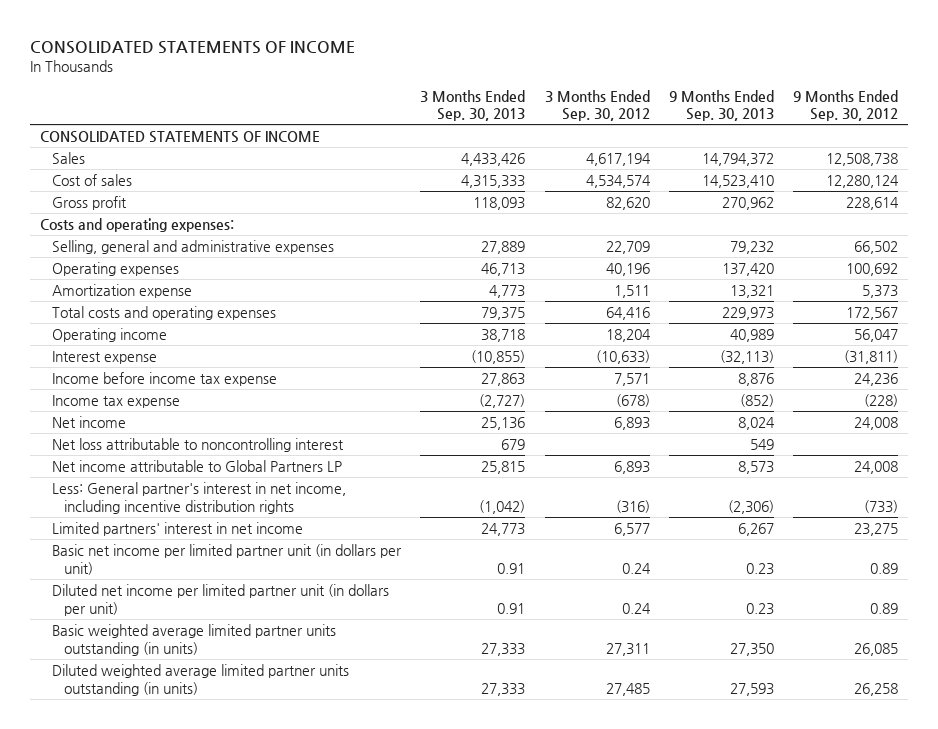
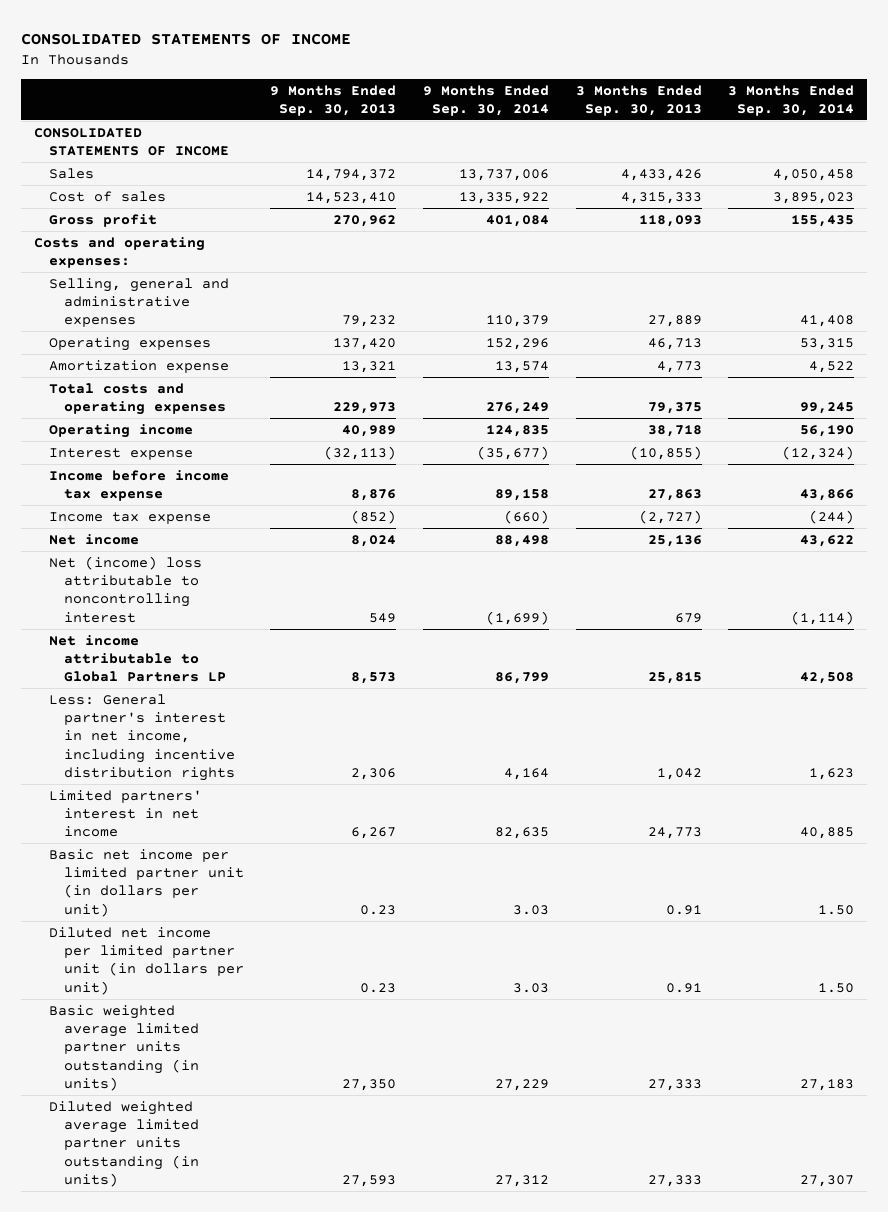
- | 3 Months Ended Sep. 30, 2013 | 3 Months Ended Sep. 30, 2012 | 9 Months Ended Sep. 30, 2013 | 9 Months Ended Sep. 30, 2012
+ | 9 Months Ended Sep. 30, 2013 | 9 Months Ended Sep. 30, 2014 | 3 Months Ended Sep. 30, 2013 | 3 Months Ended Sep. 30, 2014
- Net loss attributable to noncontrolling interest | 679 | | 549 |
+ Net (income) loss attributable to noncontrolling interest | 549 | (1,699) | 679 | (1,114)
- Less: General partner's interest in net income, including incentive distribution rights | (1,042) | (316) | (2,306) | (733)
+ Less: General partner's interest in net income, including incentive distribution rights | 2,306 | 4,164 | 1,042 | 1,623

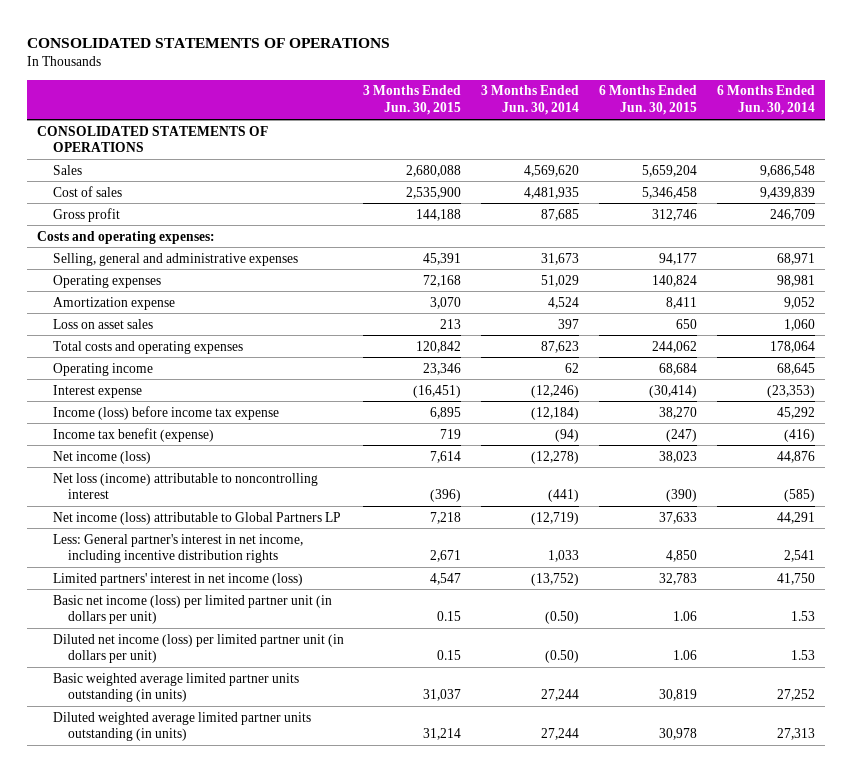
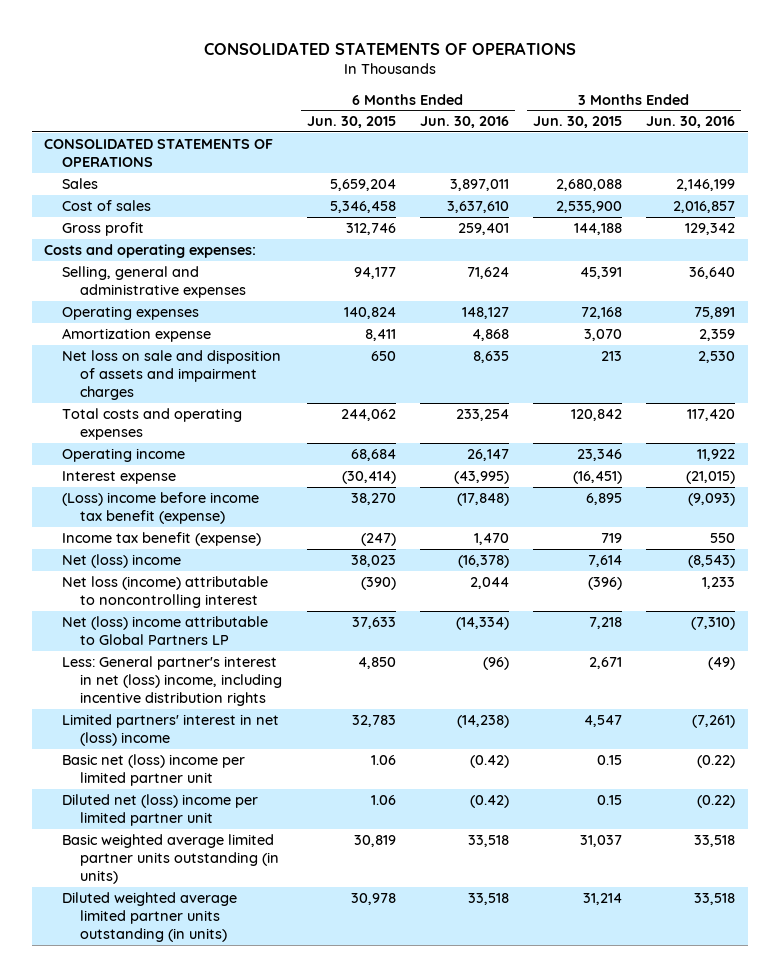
- | 3 Months Ended Jun. 30, 2015 | 3 Months Ended Jun. 30, 2014 | 6 Months Ended Jun. 30, 2015 | 6 Months Ended Jun. 30, 2014
+ | 6 Months Ended Jun. 30, 2015 | 6 Months Ended Jun. 30, 2016 | 3 Months Ended Jun. 30, 2015 | 3 Months Ended Jun. 30, 2016
- Loss on asset sales | 213 | 397 | 650 | 1,060
+ Net loss on sale and disposition of assets and impairment charges | 650 | 8,635 | 213 | 2,530
- Income (loss) before income tax expense | 6,895 | (12,184) | 38,270 | 45,292
+ (Loss) income before income tax benefit (expense) | 38,270 | (17,848) | 6,895 | (9,093)
- Net income (loss) | 7,614 | (12,278) | 38,023 | 44,876
+ Net (loss) income | 38,023 | (16,378) | 7,614 | (8,543)
- Net income (loss) attributable to Global Partners LP | 7,218 | (12,719) | 37,633 | 44,291
- Less: General partner's interest in net income, including incentive distribution rights | 2,671 | 1,033 | 4,850 | 2,541
- Limited partners' interest in net income (loss) | 4,547 | (13,752) | 32,783 | 41,750
- Basic net income (loss) per limited partner unit (in dollars per unit) | 0.15 | (0.50) | 1.06 | 1.53
- Diluted net income (loss) per limited partner unit (in dollars per unit) | 0.15 | (0.50) | 1.06 | 1.53
+ Net (loss) income attributable to Global Partners LP | 37,633 | (14,334) | 7,218 | (7,310)
+ Less: General partner's interest in net (loss) income, including incentive distribution rights | 4,850 | (96) | 2,671 | (49)
+ Limited partners' interest in net (loss) income | 32,783 | (14,238) | 4,547 | (7,261)
+ Basic net (loss) income per limited partner unit | 1.06 | (0.42) | 0.15 | (0.22)
+ Diluted net (loss) income per limited partner unit | 1.06 | (0.42) | 0.15 | (0.22)

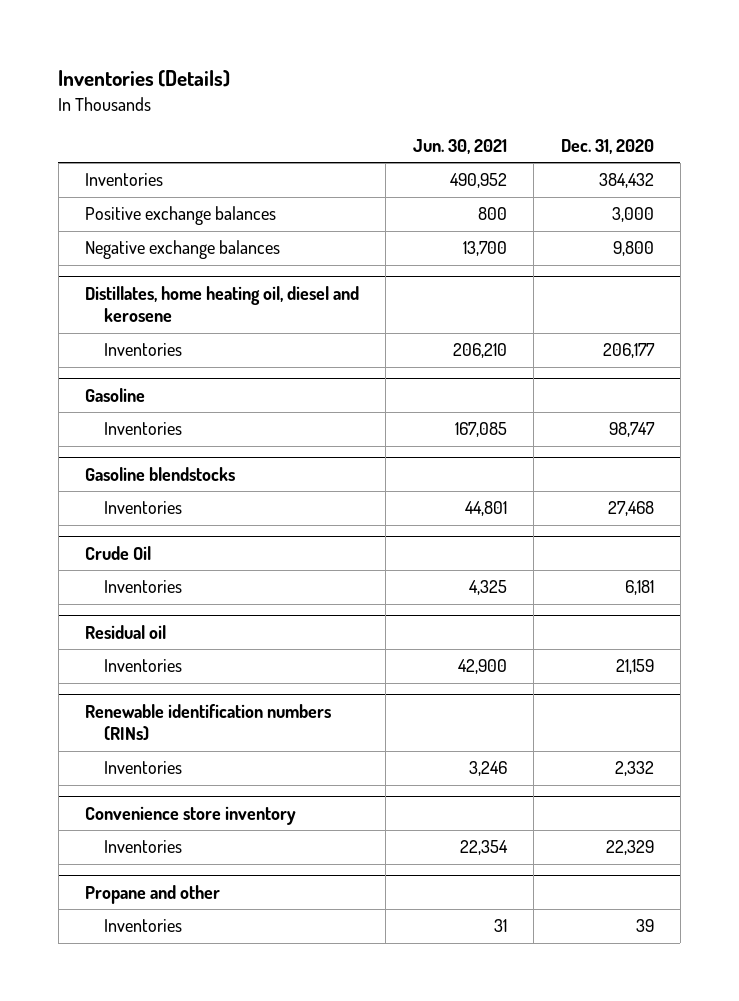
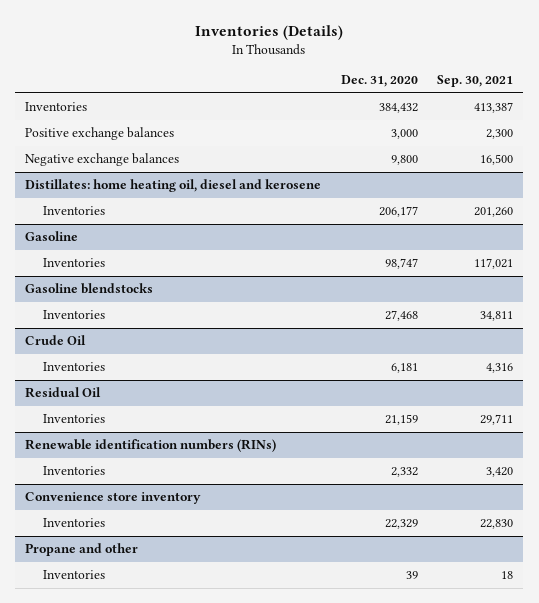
- | Jun. 30, 2021 | Dec. 31, 2020
+ | Dec. 31, 2020 | Sep. 30, 2021
- Distillates, home heating oil, diesel and kerosene
+ Distillates: home heating oil, diesel and kerosene
- Residual oil
+ Residual Oil

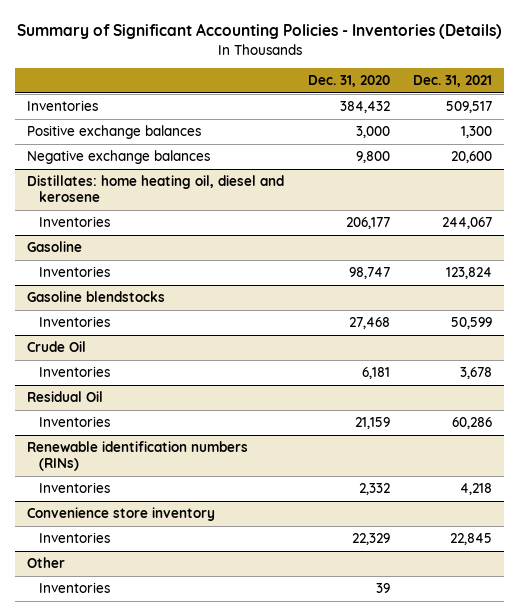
- Inventories (Details)
+ Summary of Significant Accounting Policies - Inventories (Details)
- | Dec. 31, 2020 | Sep. 30, 2021
+ | Dec. 31, 2020 | Dec. 31, 2021
- Propane and other
+ Other

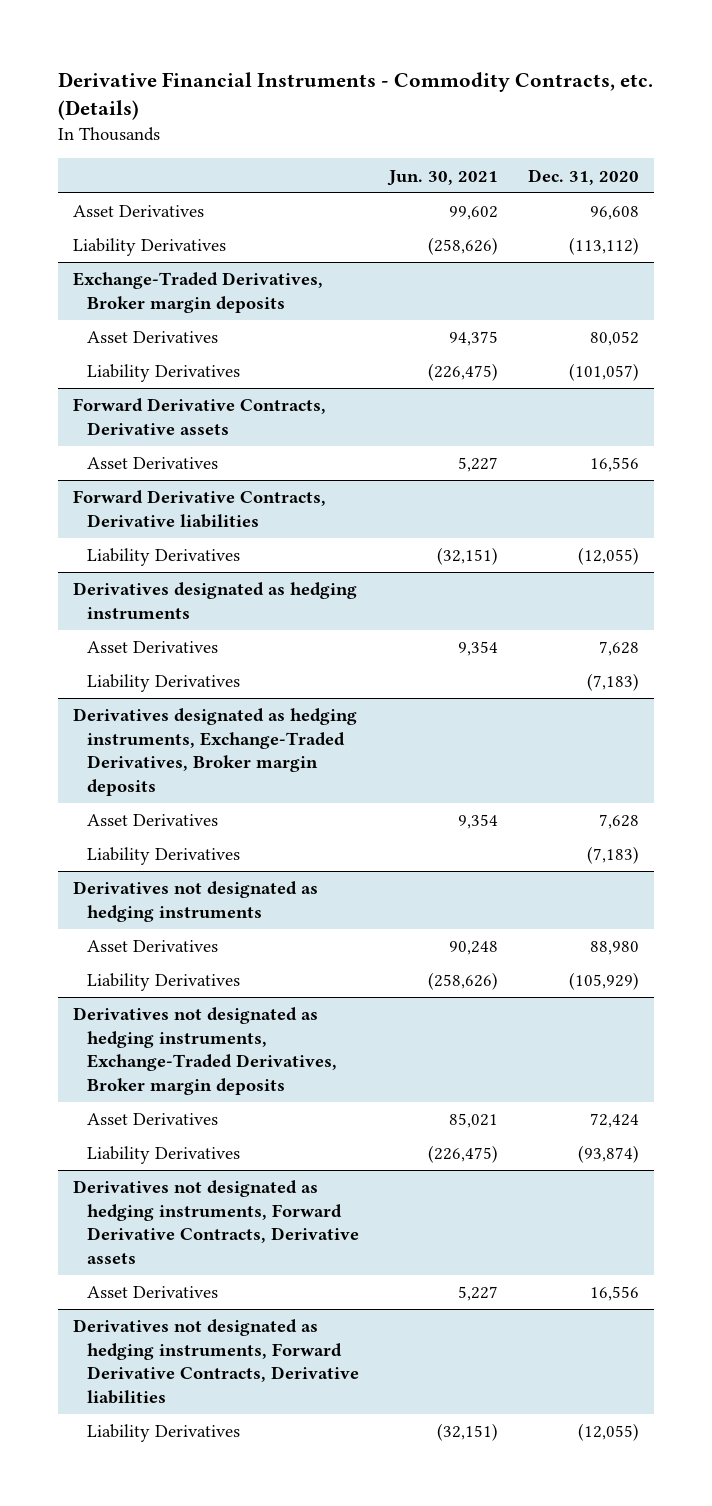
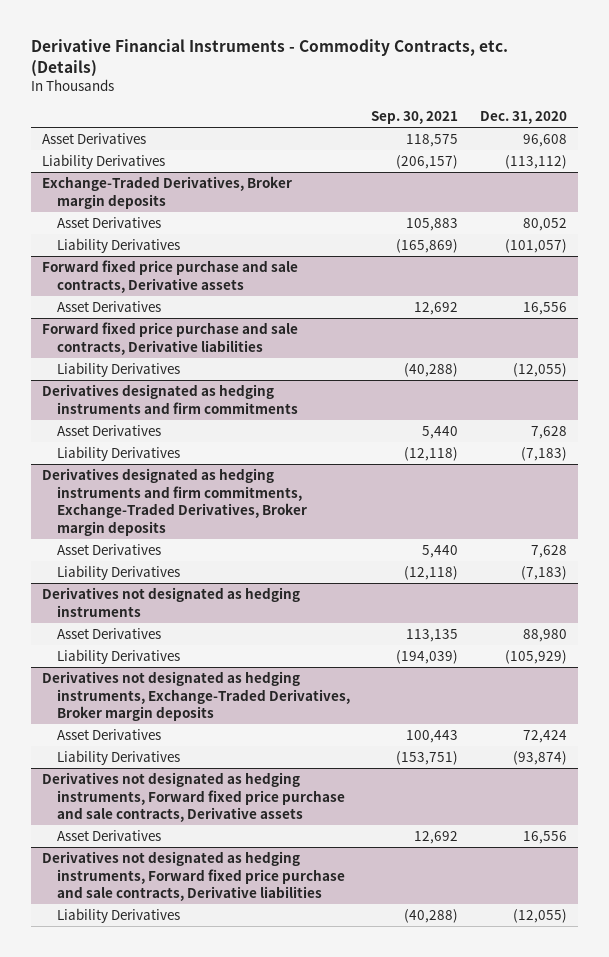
- | Jun. 30, 2021 | Dec. 31, 2020
+ | Sep. 30, 2021 | Dec. 31, 2020
- Forward Derivative Contracts, Derivative assets
+ Forward fixed price purchase and sale contracts, Derivative assets
- Forward Derivative Contracts, Derivative liabilities
+ Forward fixed price purchase and sale contracts, Derivative liabilities
- Derivatives designated as hedging instruments
+ Derivatives designated as hedging instruments and firm commitments
- Derivatives designated as hedging instruments, Exchange-Traded Derivatives, Broker margin deposits
+ Derivatives designated as hedging instruments and firm commitments, Exchange-Traded Derivatives, Broker margin deposits
- Derivatives not designated as hedging instruments, Forward Derivative Contracts, Derivative assets
+ Derivatives not designated as hedging instruments, Forward fixed price purchase and sale contracts, Derivative assets
- Derivatives not designated as hedging instruments, Forward Derivative Contracts, Derivative liabilities
+ Derivatives not designated as hedging instruments, Forward fixed price purchase and sale contracts, Derivative liabilities

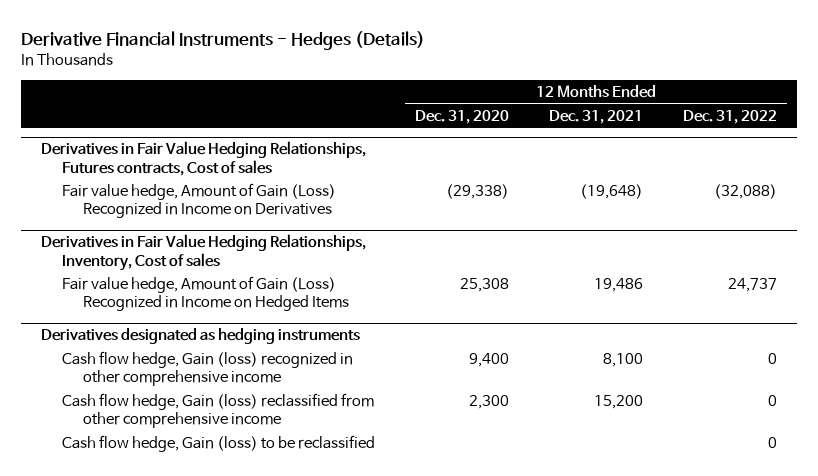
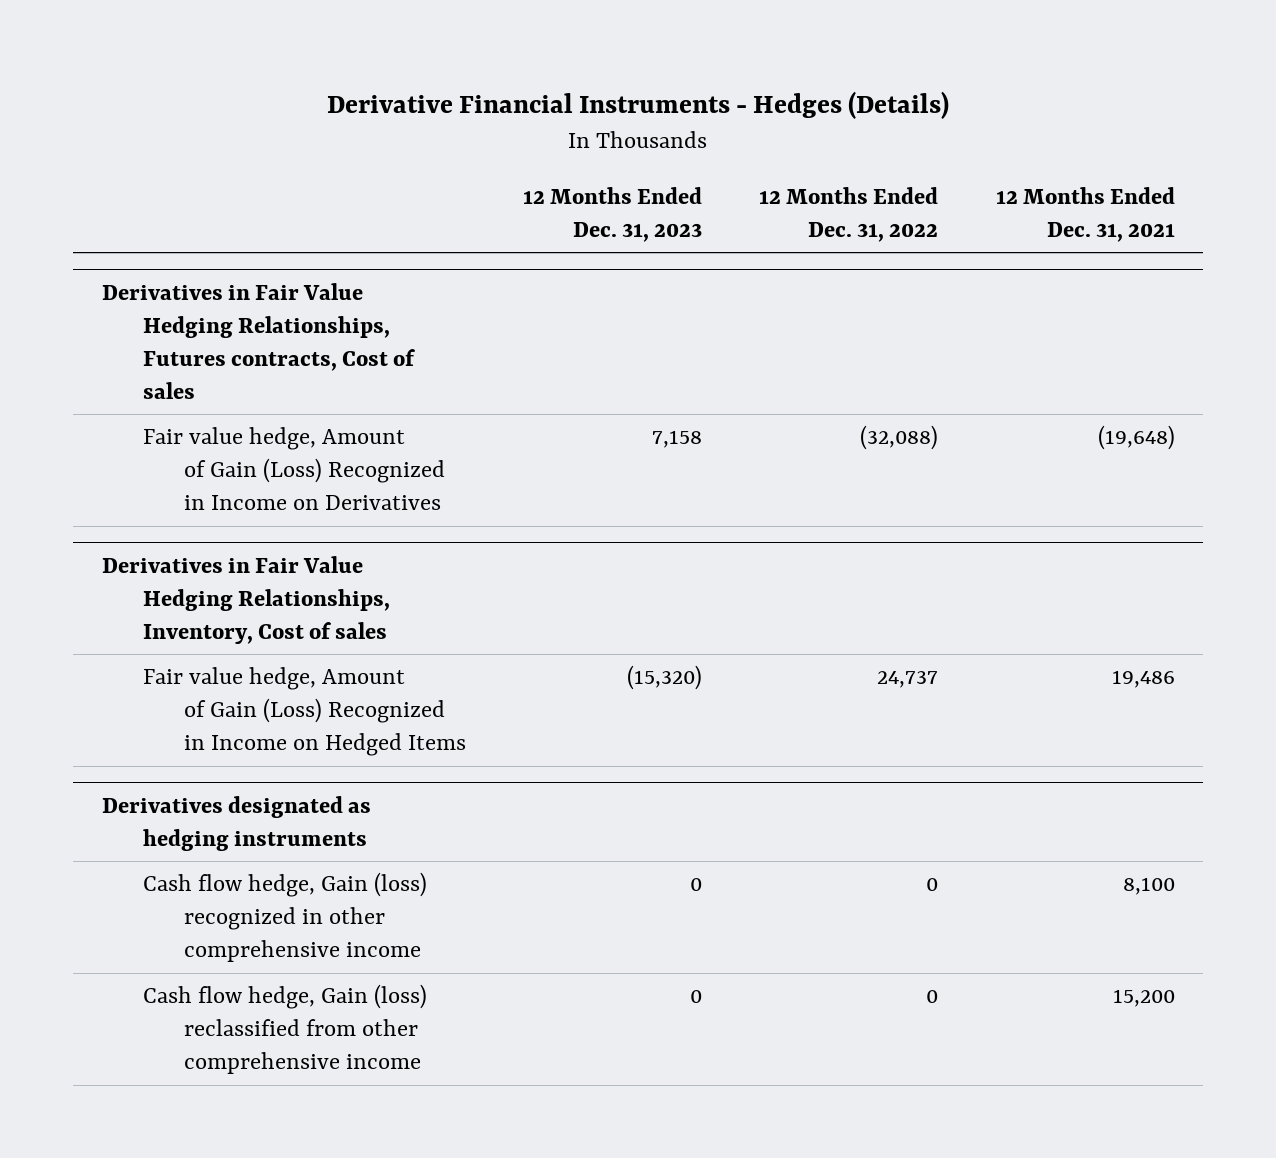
- | 12 Months Ended Dec. 31, 2020 | 12 Months Ended Dec. 31, 2021 | 12 Months Ended Dec. 31, 2022
+ | 12 Months Ended Dec. 31, 2023 | 12 Months Ended Dec. 31, 2022 | 12 Months Ended Dec. 31, 2021
@ Derivatives designated as hedging instruments
- Cash flow hedge, Gain (loss) to be reclassified | | | 0

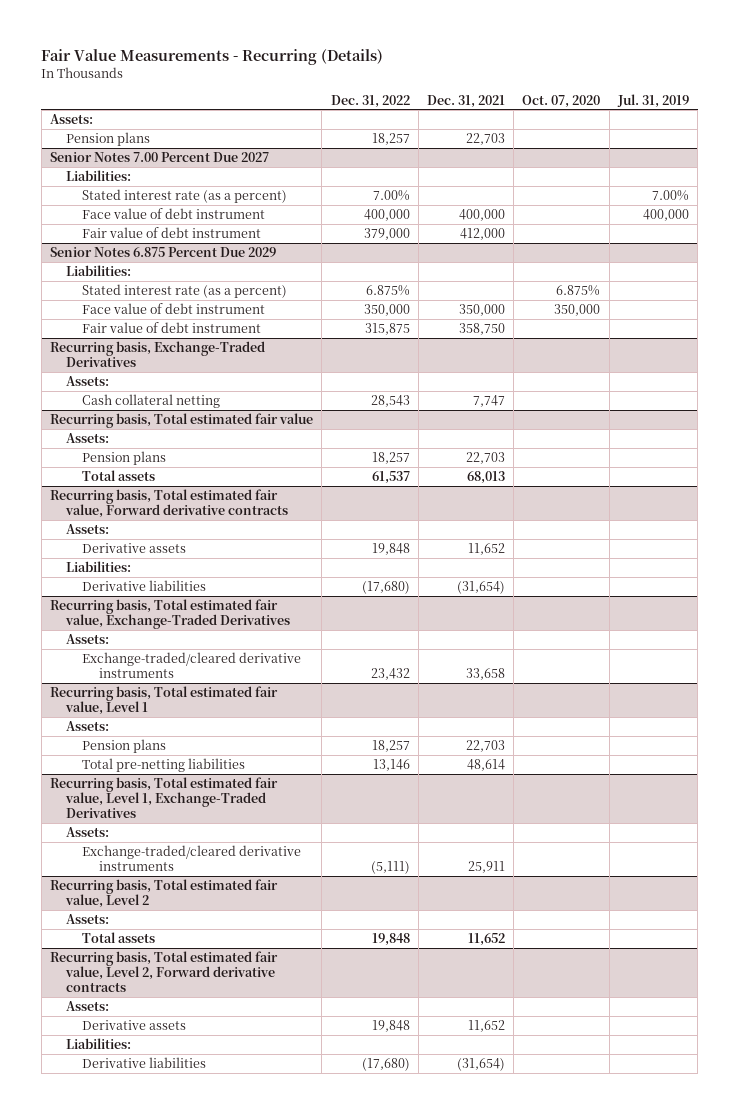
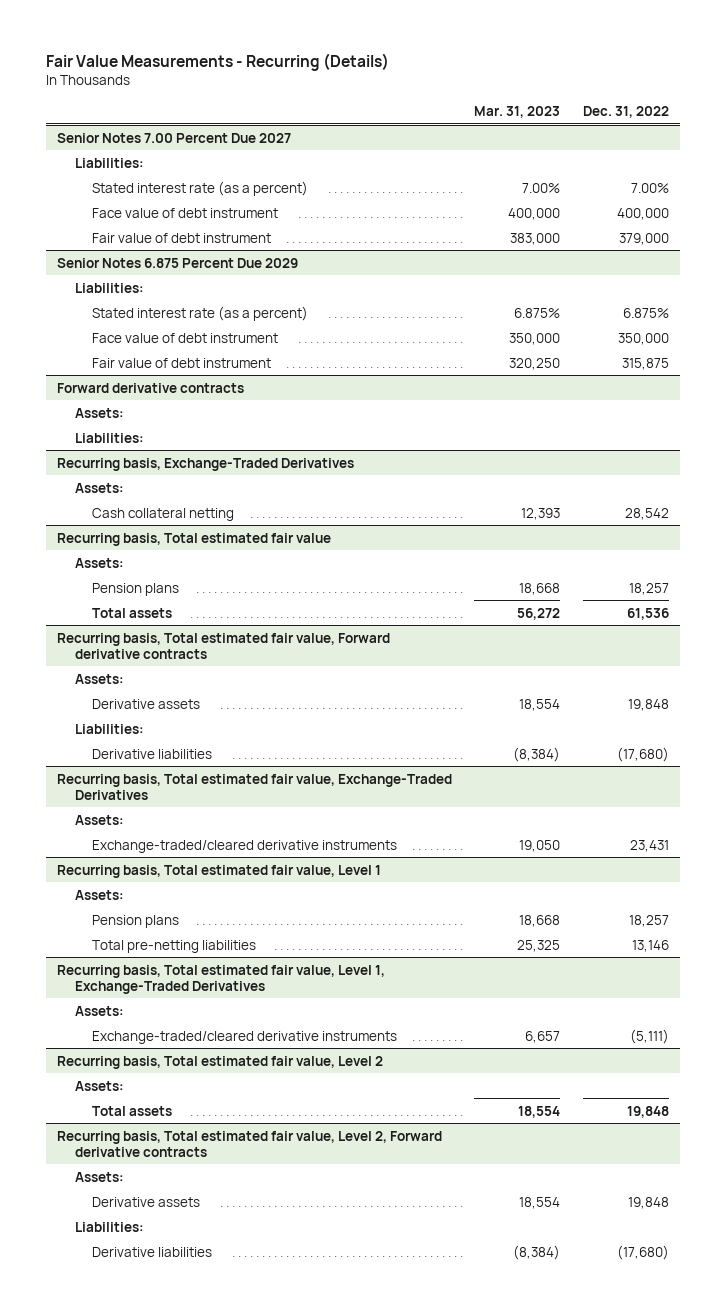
- | Dec. 31, 2022 | Dec. 31, 2021 | Oct. 07, 2020 | Jul. 31, 2019
+ | Mar. 31, 2023 | Dec. 31, 2022
- Assets:
- Pension plans | 18,257 | 22,703 | |
+ Forward derivative contracts
+ Assets:
+ Liabilities:
@ Recurring basis, Exchange-Traded Derivatives
- Cash collateral netting | 28,543 | 7,747 | |
+ Cash collateral netting | 12,393 | 28,542
@ Recurring basis, Total estimated fair value
- Total assets | 61,537 | 68,013 | |
+ Total assets | 56,272 | 61,536
@ Recurring basis, Total estimated fair value, Exchange-Traded Derivatives
- Exchange-traded/cleared derivative instruments | 23,432 | 33,658 | |
+ Exchange-traded/cleared derivative instruments | 19,050 | 23,431

